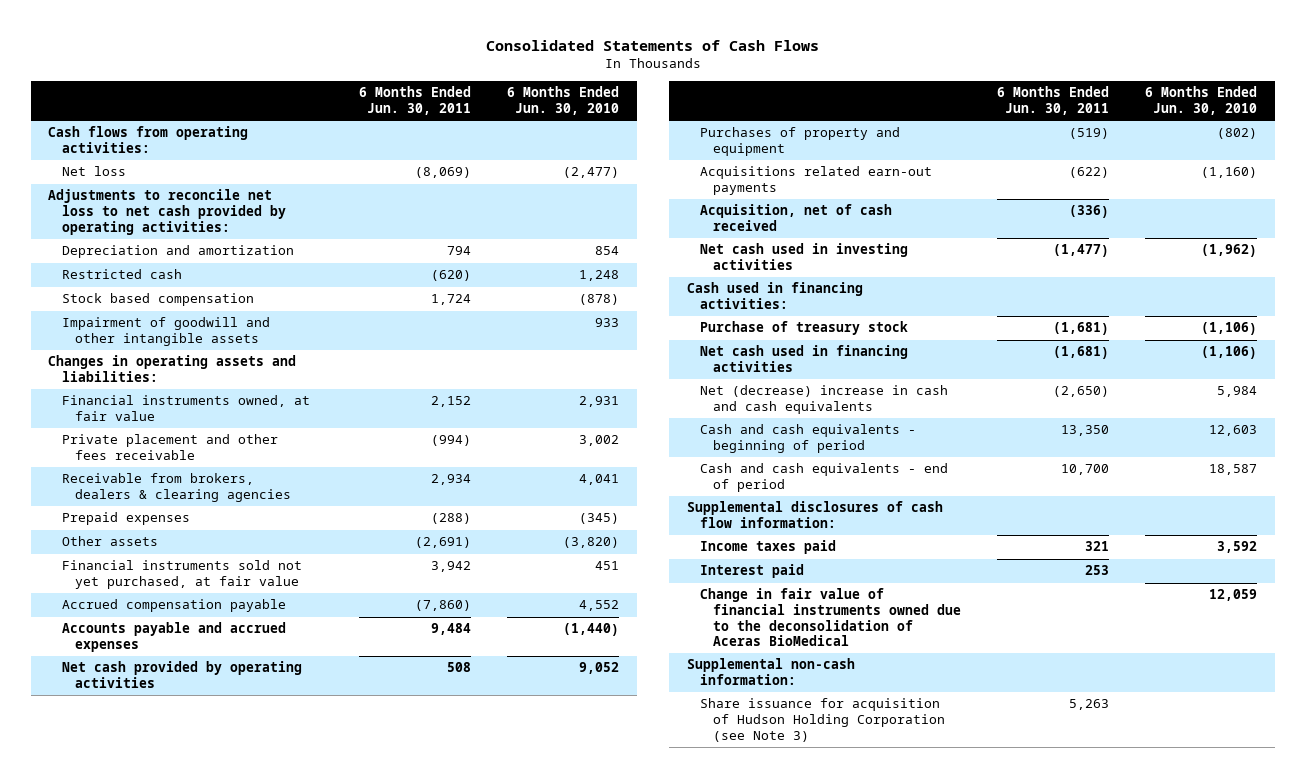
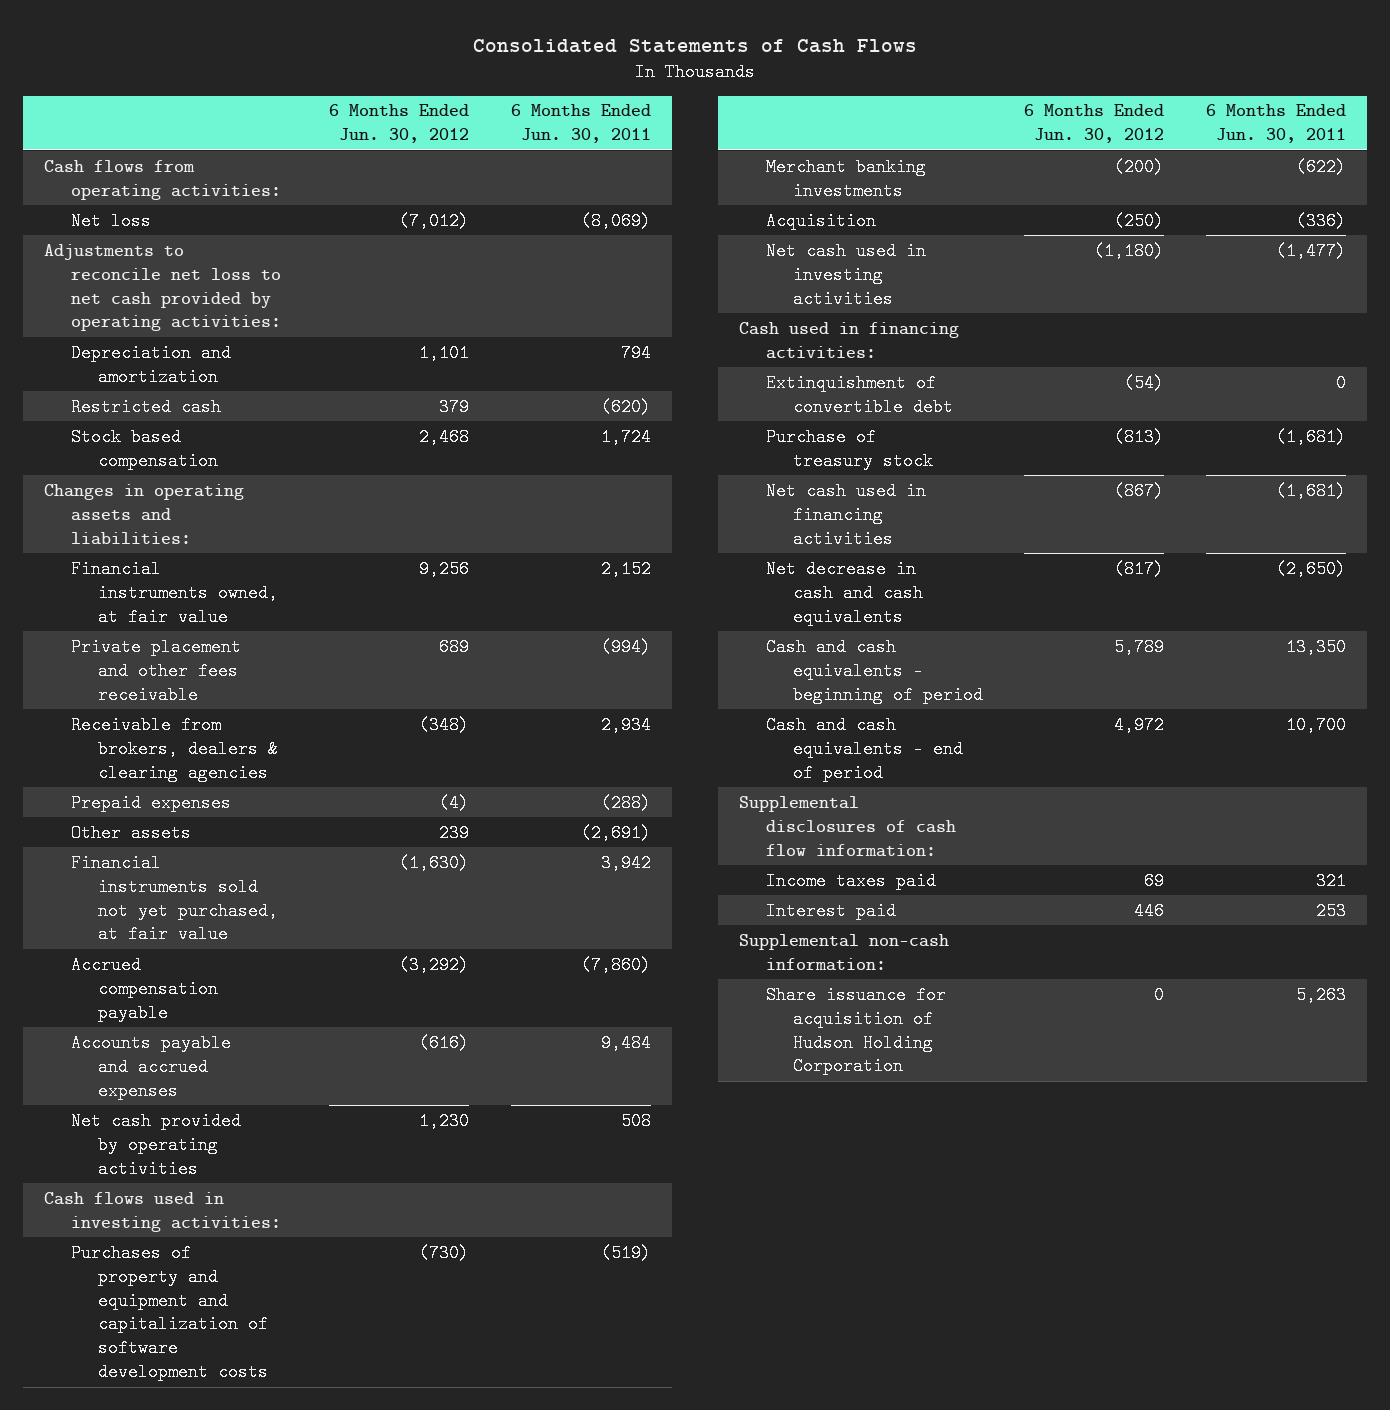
- | 6 Months Ended Jun. 30, 2011 | 6 Months Ended Jun. 30, 2010
+ | 6 Months Ended Jun. 30, 2012 | 6 Months Ended Jun. 30, 2011
- Impairment of goodwill and other intangible assets | | 933
- Purchases of property and equipment | (519) | (802)
- Acquisitions related earn-out payments | (622) | (1,160)
- Acquisition, net of cash received | (336) |
+ Cash flows used in investing activities:
+ Purchases of property and equipment and capitalization of software development costs | (730) | (519)
+ Merchant banking investments | (200) | (622)
+ Acquisition | (250) | (336)
+ Extinquishment of convertible debt | (54) | 0
- Net (decrease) increase in cash and cash equivalents | (2,650) | 5,984
+ Net decrease in cash and cash equivalents | (817) | (2,650)
- Change in fair value of financial instruments owned due to the deconsolidation of Aceras BioMedical | | 12,059
- Share issuance for acquisition of Hudson Holding Corporation (see Note 3) | 5,263 |
+ Share issuance for acquisition of Hudson Holding Corporation | 0 | 5,263

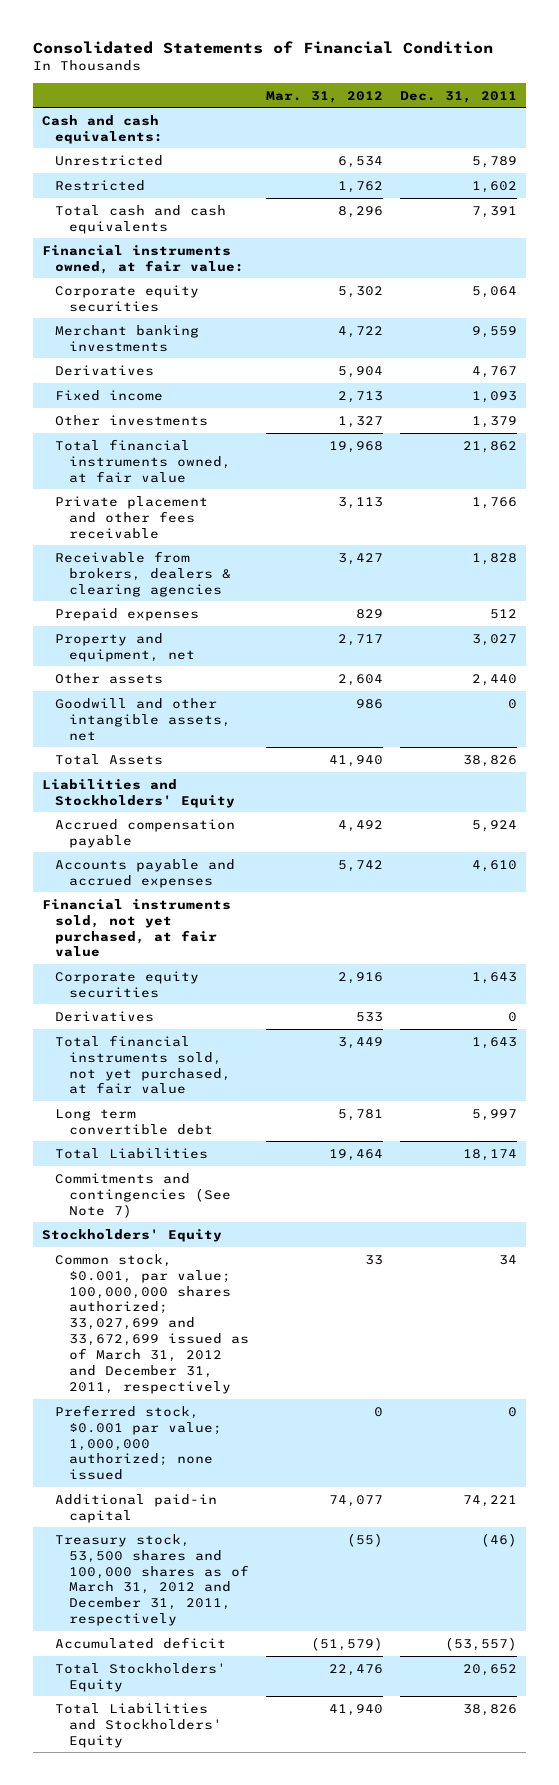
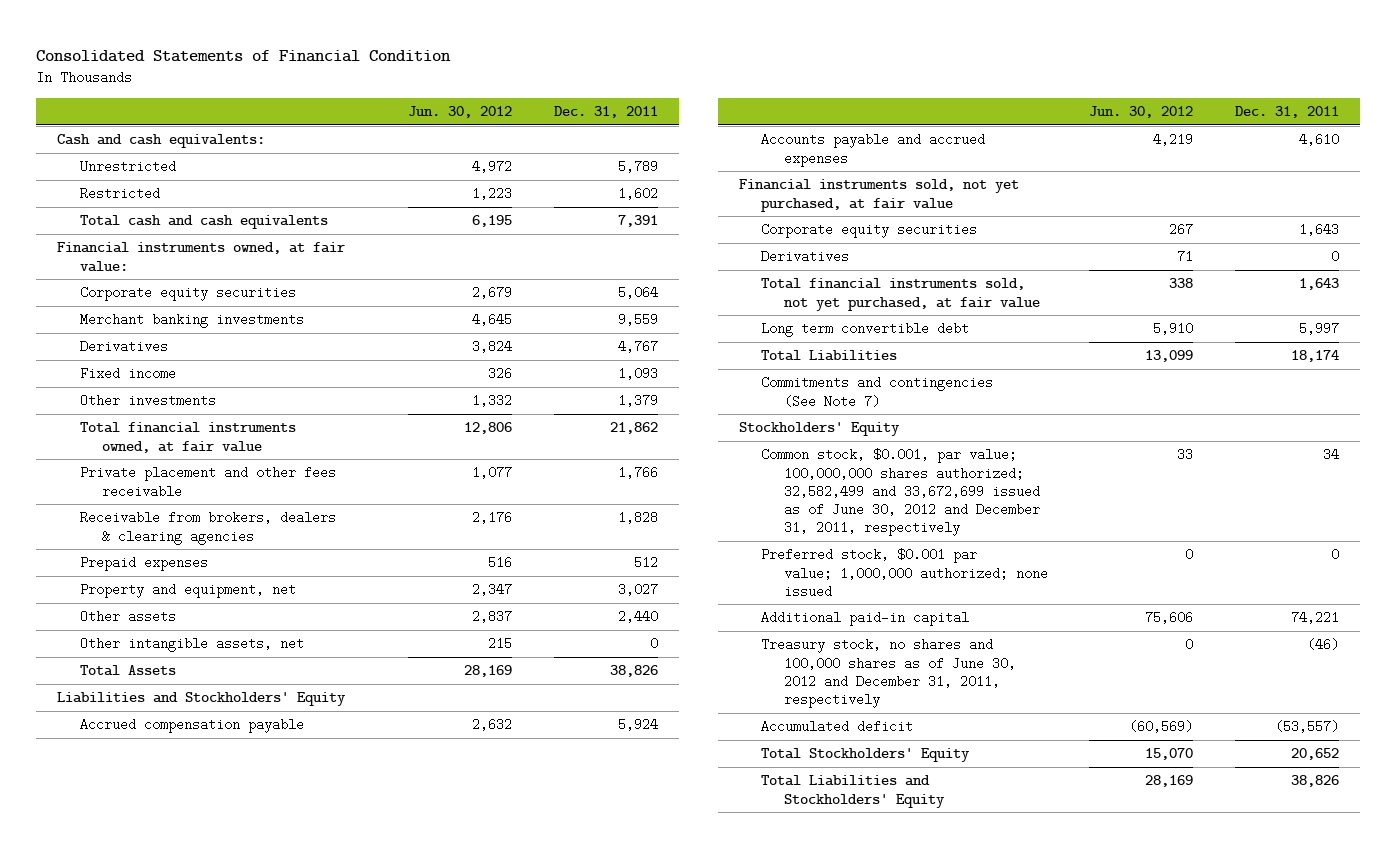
- | Mar. 31, 2012 | Dec. 31, 2011
+ | Jun. 30, 2012 | Dec. 31, 2011
- Goodwill and other intangible assets, net | 986 | 0
+ Other intangible assets, net | 215 | 0
- Common stock, $0.001, par value; 100,000,000 shares authorized; 33,027,699 and 33,672,699 issued as of March 31, 2012 and December 31, 2011, respectively | 33 | 34
+ Common stock, $0.001, par value; 100,000,000 shares authorized; 32,582,499 and 33,672,699 issued as of June 30, 2012 and December 31, 2011, respectively | 33 | 34
- Treasury stock, 53,500 shares and 100,000 shares as of March 31, 2012 and December 31, 2011, respectively | (55) | (46)
+ Treasury stock, no shares and 100,000 shares as of June 30, 2012 and December 31, 2011, respectively | 0 | (46)

